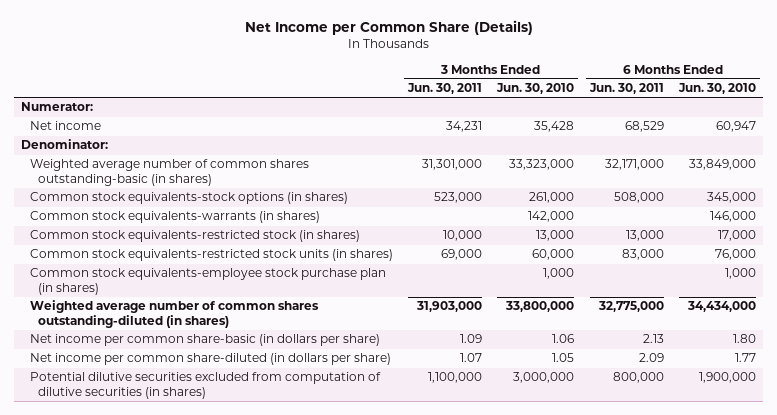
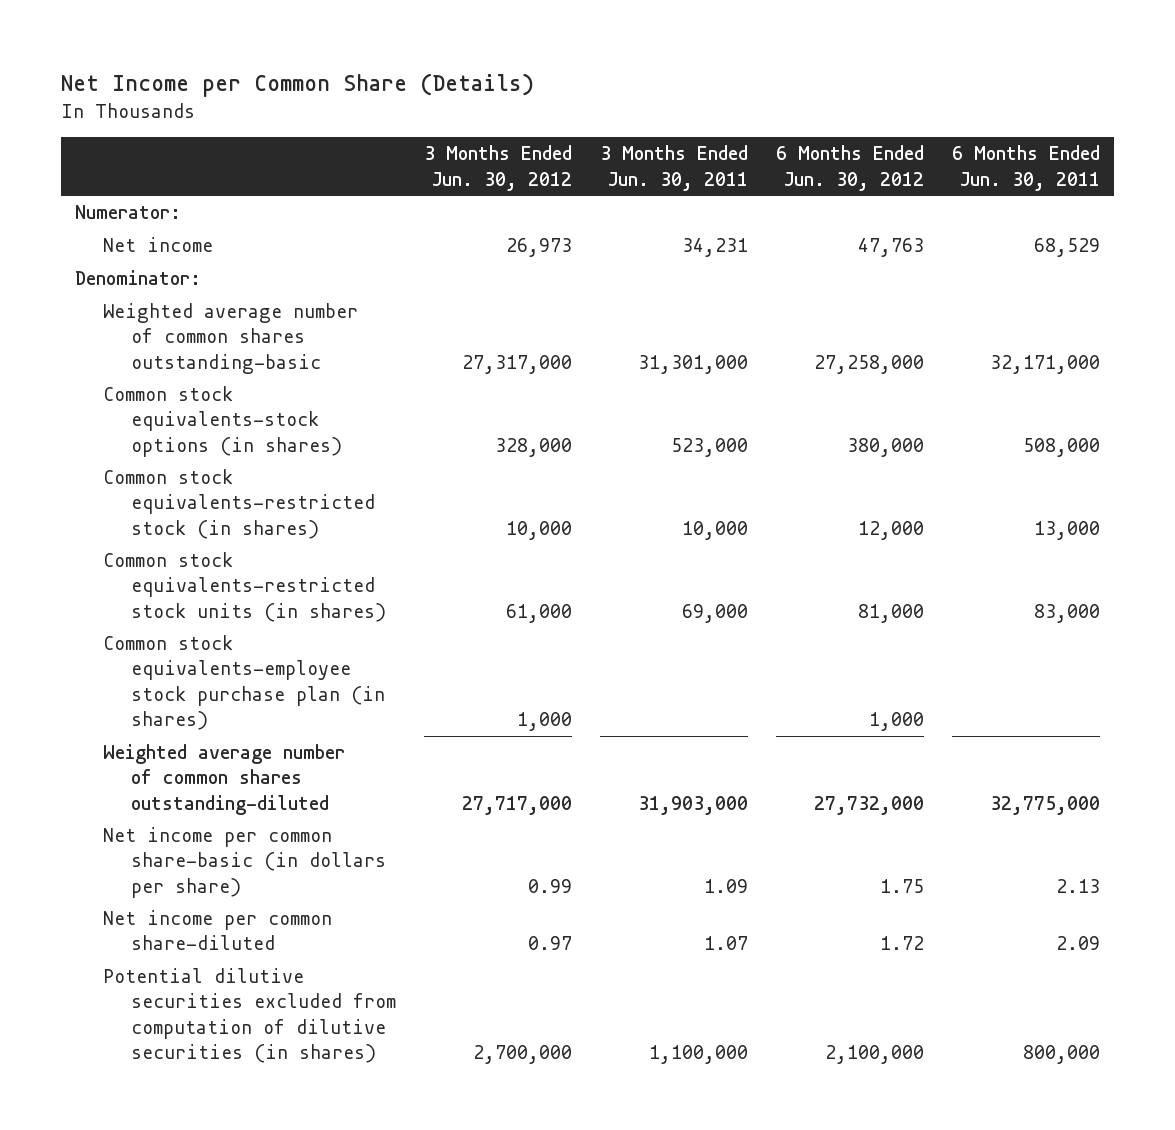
- | 3 Months Ended Jun. 30, 2011 | 3 Months Ended Jun. 30, 2010 | 6 Months Ended Jun. 30, 2011 | 6 Months Ended Jun. 30, 2010
+ | 3 Months Ended Jun. 30, 2012 | 3 Months Ended Jun. 30, 2011 | 6 Months Ended Jun. 30, 2012 | 6 Months Ended Jun. 30, 2011
- Weighted average number of common shares outstanding-basic (in shares) | 31,301,000 | 33,323,000 | 32,171,000 | 33,849,000
+ Weighted average number of common shares outstanding-basic | 27,317,000 | 31,301,000 | 27,258,000 | 32,171,000
- Common stock equivalents-warrants (in shares) | | 142,000 | | 146,000
- Weighted average number of common shares outstanding-diluted (in shares) | 31,903,000 | 33,800,000 | 32,775,000 | 34,434,000
+ Weighted average number of common shares outstanding-diluted | 27,717,000 | 31,903,000 | 27,732,000 | 32,775,000
- Net income per common share-diluted (in dollars per share) | 1.07 | 1.05 | 2.09 | 1.77
+ Net income per common share-diluted | 0.97 | 1.07 | 1.72 | 2.09

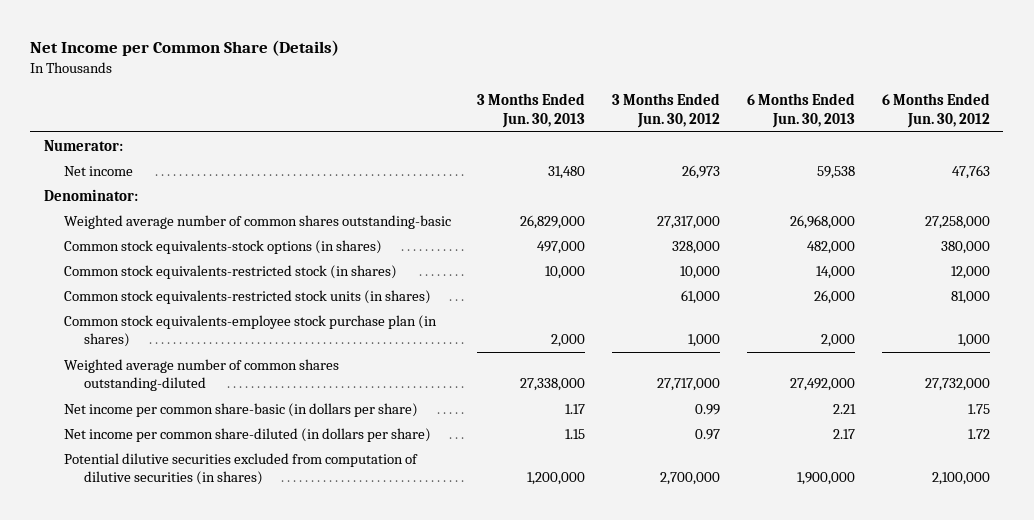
- | 3 Months Ended Jun. 30, 2012 | 3 Months Ended Jun. 30, 2011 | 6 Months Ended Jun. 30, 2012 | 6 Months Ended Jun. 30, 2011
+ | 3 Months Ended Jun. 30, 2013 | 3 Months Ended Jun. 30, 2012 | 6 Months Ended Jun. 30, 2013 | 6 Months Ended Jun. 30, 2012
- Net income per common share-diluted | 0.97 | 1.07 | 1.72 | 2.09
+ Net income per common share-diluted (in dollars per share) | 1.15 | 0.97 | 2.17 | 1.72

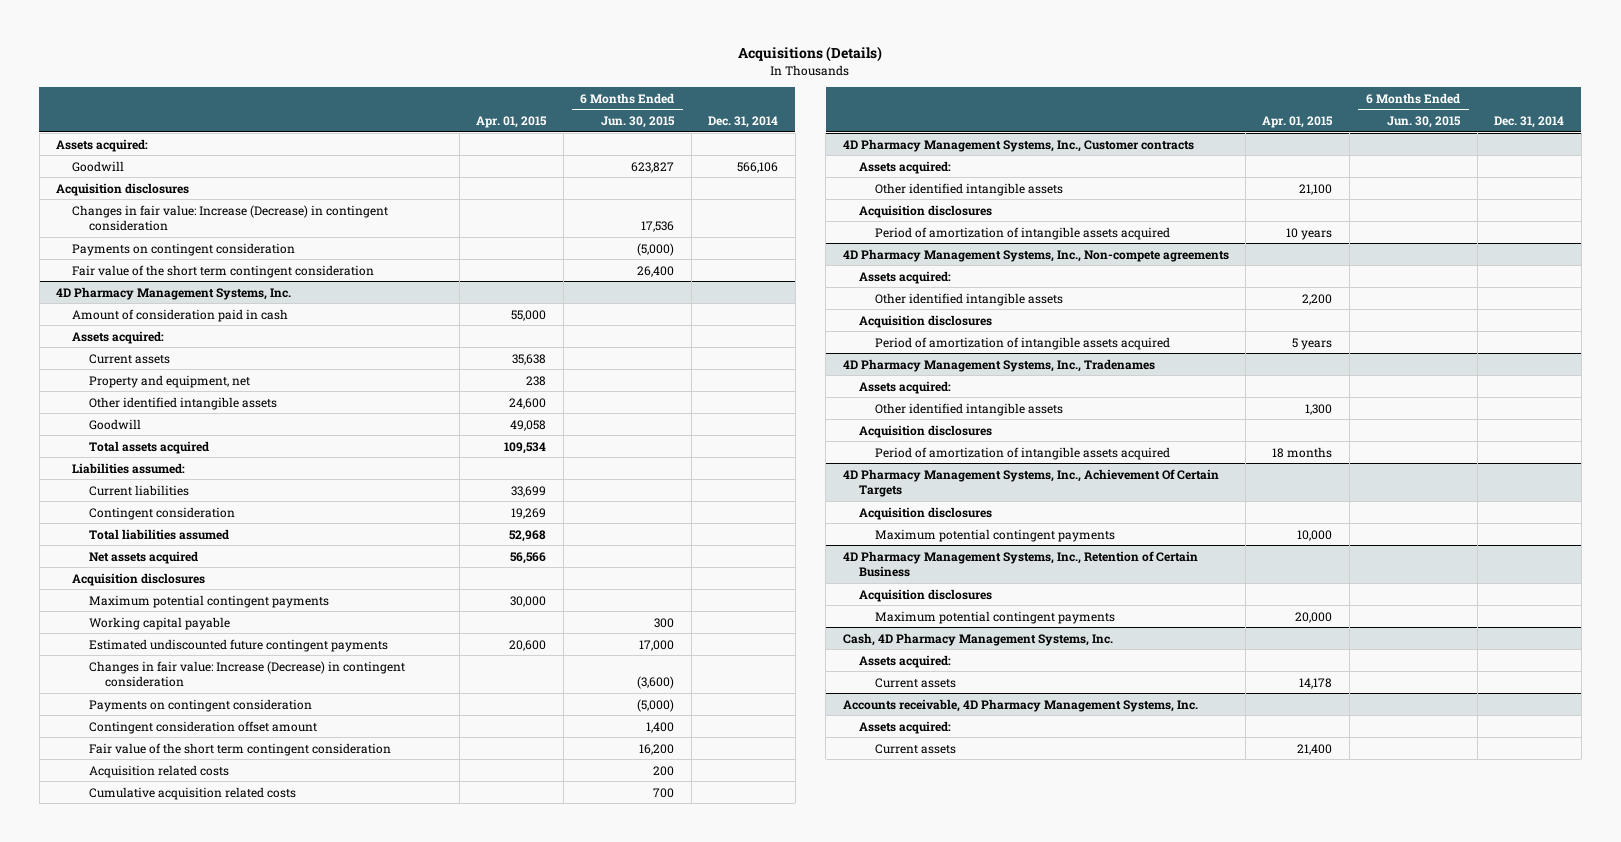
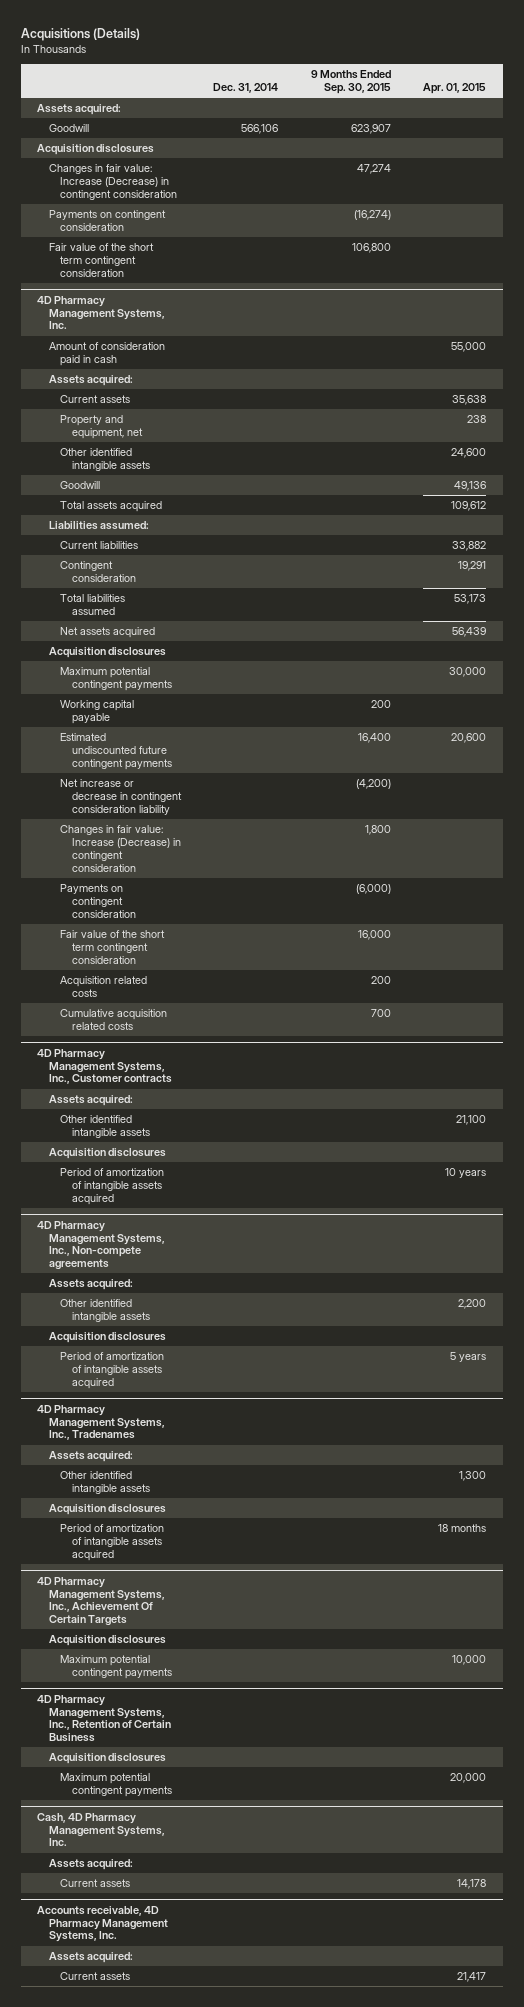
- | Apr. 01, 2015 | 6 Months Ended Jun. 30, 2015 | Dec. 31, 2014
+ | Dec. 31, 2014 | 9 Months Ended Sep. 30, 2015 | Apr. 01, 2015
@ 4D Pharmacy Management Systems, Inc.
- Goodwill | 49,058 | |
- Total assets acquired | 109,534 | |
+ Goodwill | | | 49,136
+ Total assets acquired | | | 109,612
- Current liabilities | 33,699 | |
- Contingent consideration | 19,269 | |
- Total liabilities assumed | 52,968 | |
- Net assets acquired | 56,566 | |
+ Current liabilities | | | 33,882
+ Contingent consideration | | | 19,291
+ Total liabilities assumed | | | 53,173
+ Net assets acquired | | | 56,439
+ Net increase or decrease in contingent consideration liability | | (4,200) |
- Contingent consideration offset amount | | 1,400 |
@ Accounts receivable, 4D Pharmacy Management Systems, Inc.
- Current assets | 21,400 | |
+ Current assets | | | 21,417

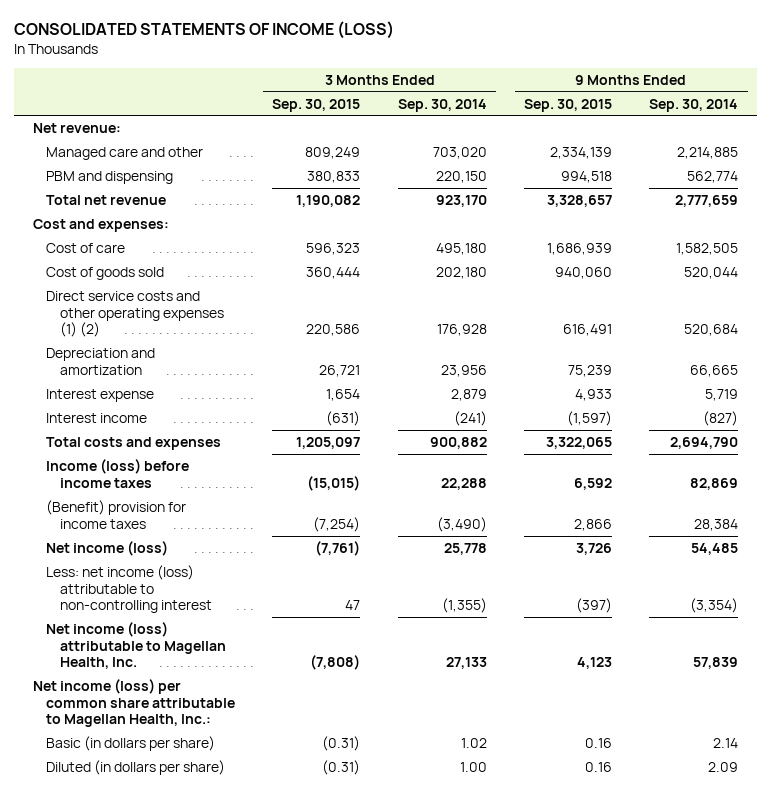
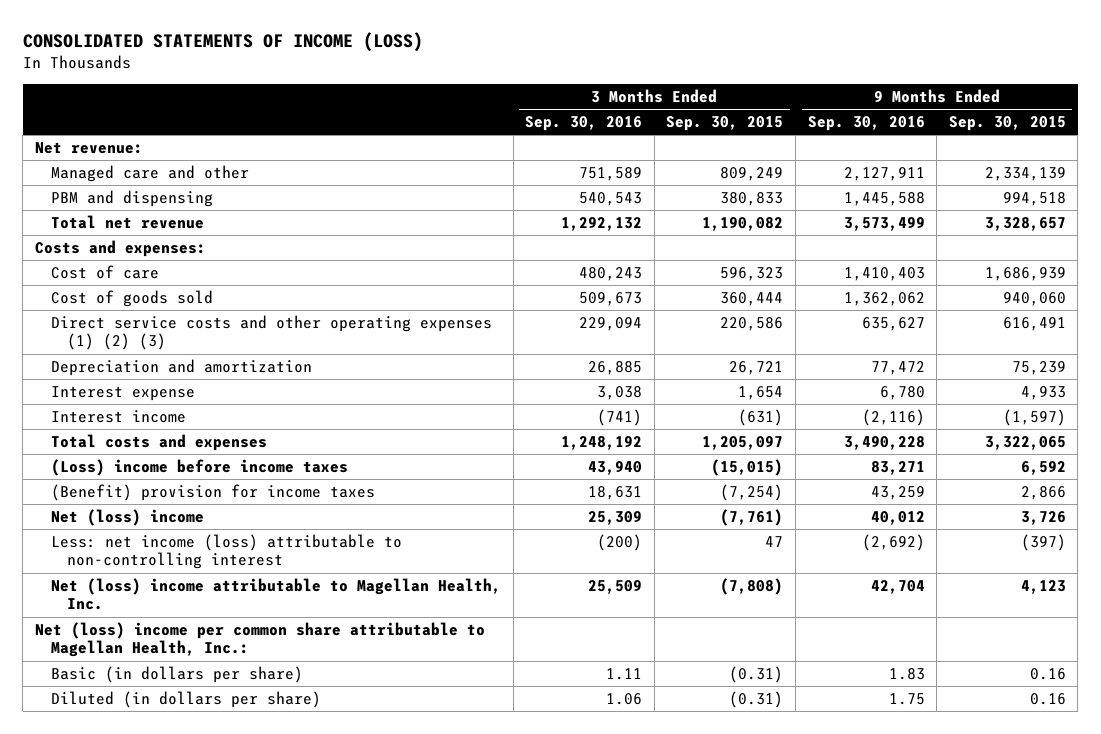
- | 3 Months Ended Sep. 30, 2015 | 3 Months Ended Sep. 30, 2014 | 9 Months Ended Sep. 30, 2015 | 9 Months Ended Sep. 30, 2014
+ | 3 Months Ended Sep. 30, 2016 | 3 Months Ended Sep. 30, 2015 | 9 Months Ended Sep. 30, 2016 | 9 Months Ended Sep. 30, 2015
- Cost and expenses:
+ Costs and expenses:
- Direct service costs and other operating expenses (1) (2) | 220,586 | 176,928 | 616,491 | 520,684
+ Direct service costs and other operating expenses (1) (2) (3) | 229,094 | 220,586 | 635,627 | 616,491
- Income (loss) before income taxes | (15,015) | 22,288 | 6,592 | 82,869
+ (Loss) income before income taxes | 43,940 | (15,015) | 83,271 | 6,592
- Net income (loss) | (7,761) | 25,778 | 3,726 | 54,485
+ Net (loss) income | 25,309 | (7,761) | 40,012 | 3,726
- Net income (loss) attributable to Magellan Health, Inc. | (7,808) | 27,133 | 4,123 | 57,839
- Net income (loss) per common share attributable to Magellan Health, Inc.:
+ Net (loss) income attributable to Magellan Health, Inc. | 25,509 | (7,808) | 42,704 | 4,123
+ Net (loss) income per common share attributable to Magellan Health, Inc.:

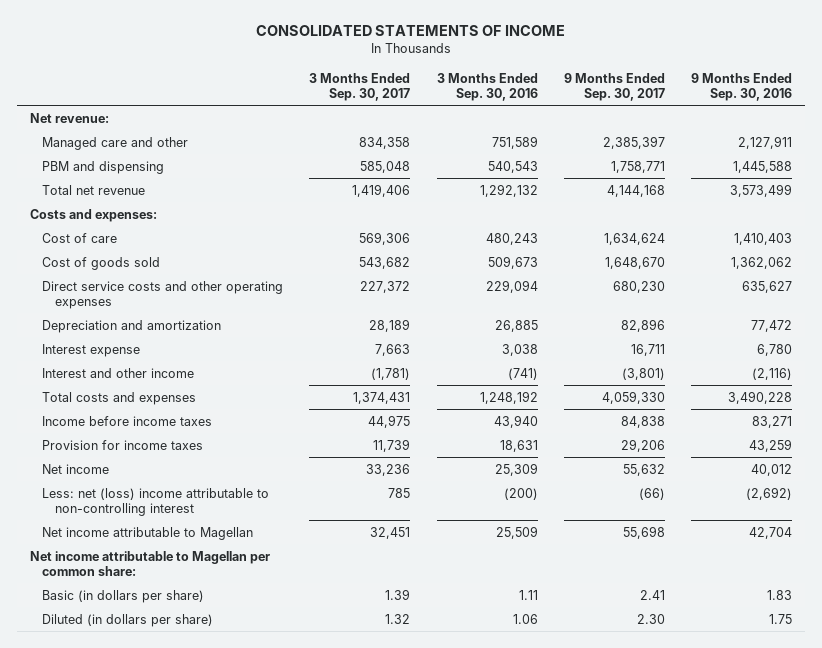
- CONSOLIDATED STATEMENTS OF INCOME (LOSS)
+ CONSOLIDATED STATEMENTS OF INCOME
- | 3 Months Ended Sep. 30, 2016 | 3 Months Ended Sep. 30, 2015 | 9 Months Ended Sep. 30, 2016 | 9 Months Ended Sep. 30, 2015
+ | 3 Months Ended Sep. 30, 2017 | 3 Months Ended Sep. 30, 2016 | 9 Months Ended Sep. 30, 2017 | 9 Months Ended Sep. 30, 2016
- Direct service costs and other operating expenses (1) (2) (3) | 229,094 | 220,586 | 635,627 | 616,491
+ Direct service costs and other operating expenses | 227,372 | 229,094 | 680,230 | 635,627
- Interest income | (741) | (631) | (2,116) | (1,597)
+ Interest and other income | (1,781) | (741) | (3,801) | (2,116)
- (Loss) income before income taxes | 43,940 | (15,015) | 83,271 | 6,592
- (Benefit) provision for income taxes | 18,631 | (7,254) | 43,259 | 2,866
- Net (loss) income | 25,309 | (7,761) | 40,012 | 3,726
- Less: net income (loss) attributable to non-controlling interest | (200) | 47 | (2,692) | (397)
- Net (loss) income attributable to Magellan Health, Inc. | 25,509 | (7,808) | 42,704 | 4,123
- Net (loss) income per common share attributable to Magellan Health, Inc.:
+ Income before income taxes | 44,975 | 43,940 | 84,838 | 83,271
+ Provision for income taxes | 11,739 | 18,631 | 29,206 | 43,259
+ Net income | 33,236 | 25,309 | 55,632 | 40,012
+ Less: net (loss) income attributable to non-controlling interest | 785 | (200) | (66) | (2,692)
+ Net income attributable to Magellan | 32,451 | 25,509 | 55,698 | 42,704
+ Net income attributable to Magellan per common share:

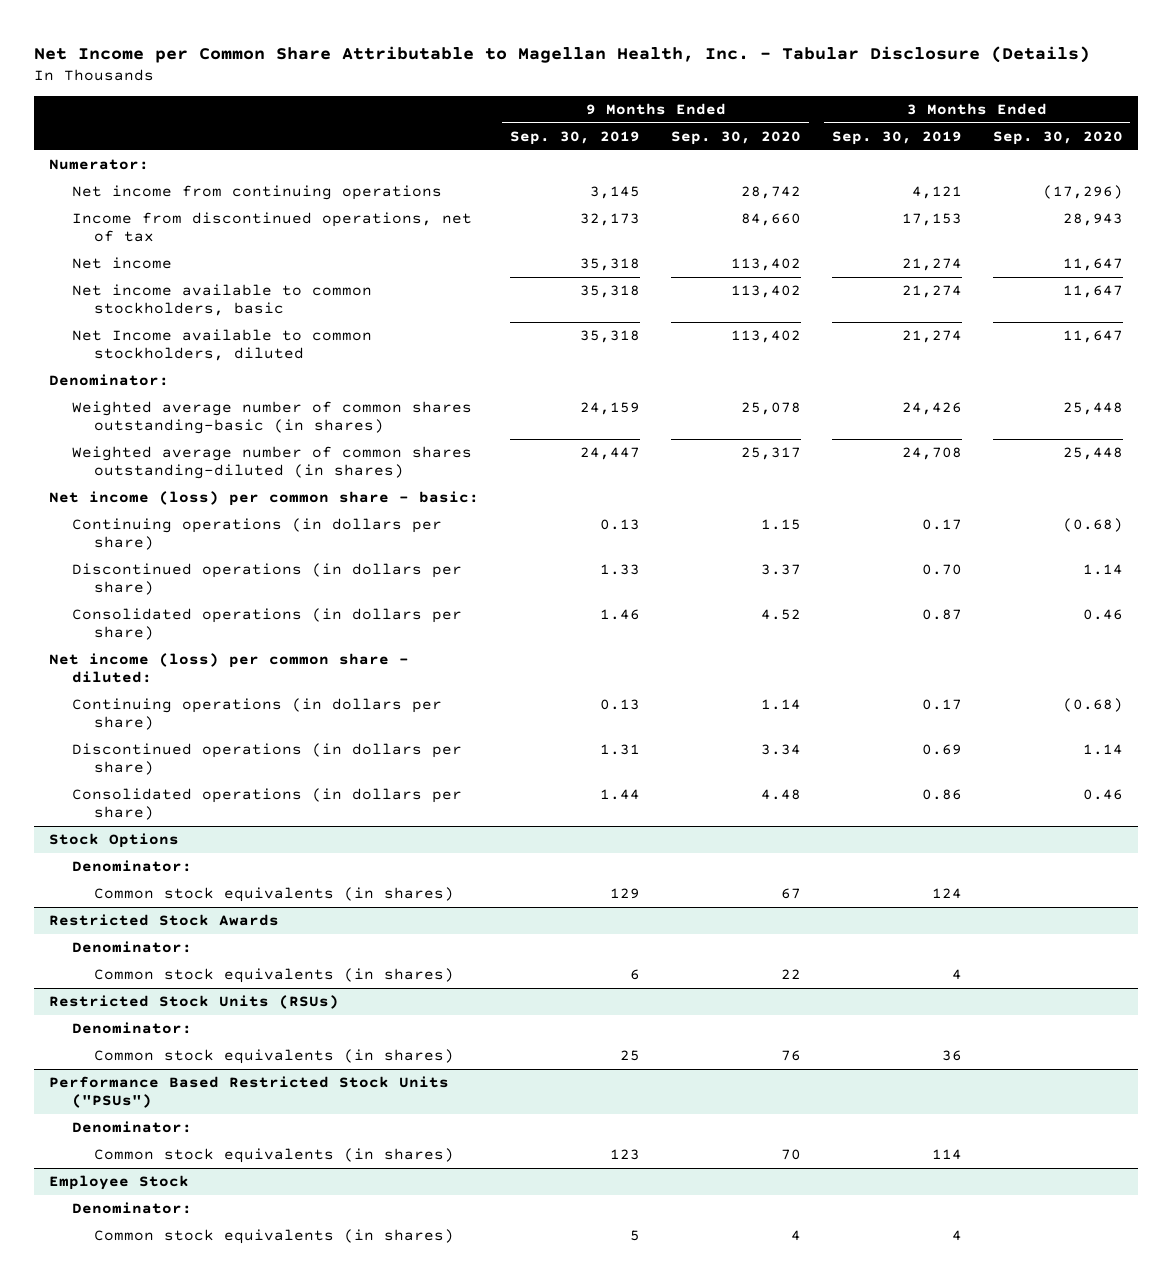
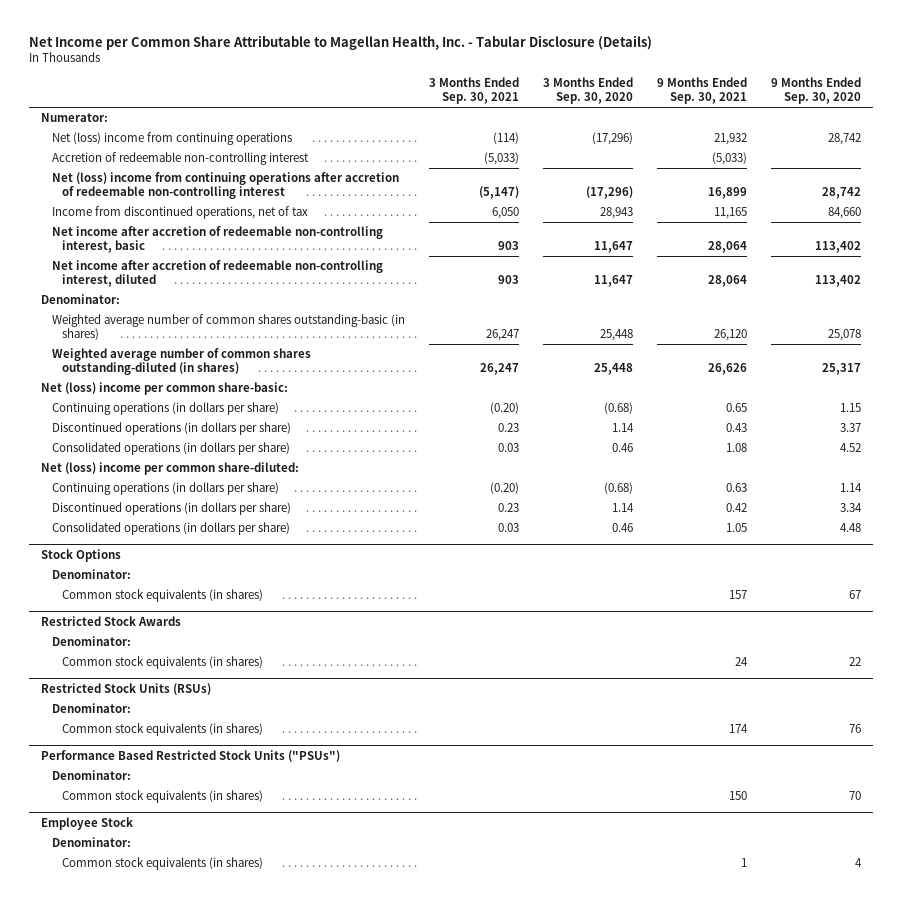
- | 9 Months Ended Sep. 30, 2019 | 9 Months Ended Sep. 30, 2020 | 3 Months Ended Sep. 30, 2019 | 3 Months Ended Sep. 30, 2020
+ | 3 Months Ended Sep. 30, 2021 | 3 Months Ended Sep. 30, 2020 | 9 Months Ended Sep. 30, 2021 | 9 Months Ended Sep. 30, 2020
- Net income from continuing operations | 3,145 | 28,742 | 4,121 | (17,296)
+ Net (loss) income from continuing operations | (114) | (17,296) | 21,932 | 28,742
+ Accretion of redeemable non-controlling interest | (5,033) | | (5,033) |
+ Net (loss) income from continuing operations after accretion of redeemable non-controlling interest | (5,147) | (17,296) | 16,899 | 28,742
- Net income | 35,318 | 113,402 | 21,274 | 11,647
- Net income available to common stockholders, basic | 35,318 | 113,402 | 21,274 | 11,647
- Net Income available to common stockholders, diluted | 35,318 | 113,402 | 21,274 | 11,647
+ Net income after accretion of redeemable non-controlling interest, basic | 903 | 11,647 | 28,064 | 113,402
+ Net income after accretion of redeemable non-controlling interest, diluted | 903 | 11,647 | 28,064 | 113,402
- Net income (loss) per common share - basic:
+ Net (loss) income per common share-basic:
- Net income (loss) per common share - diluted:
+ Net (loss) income per common share-diluted:

